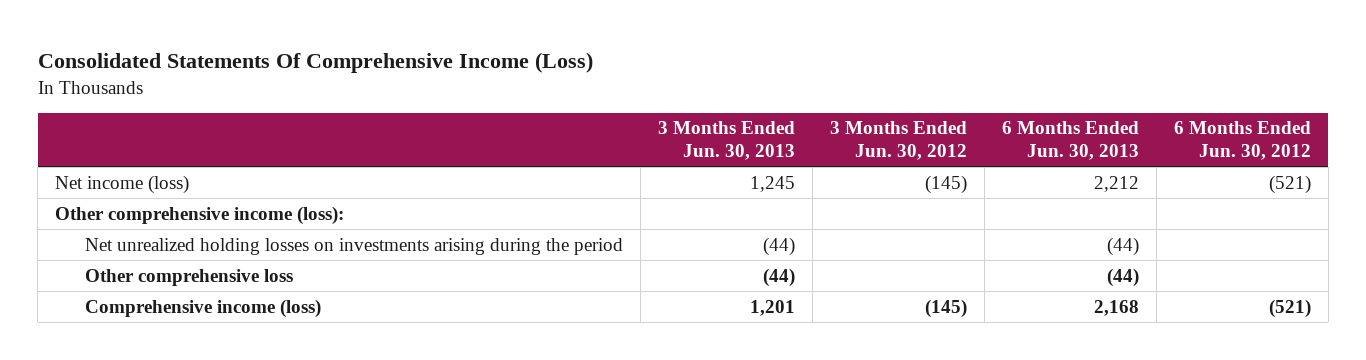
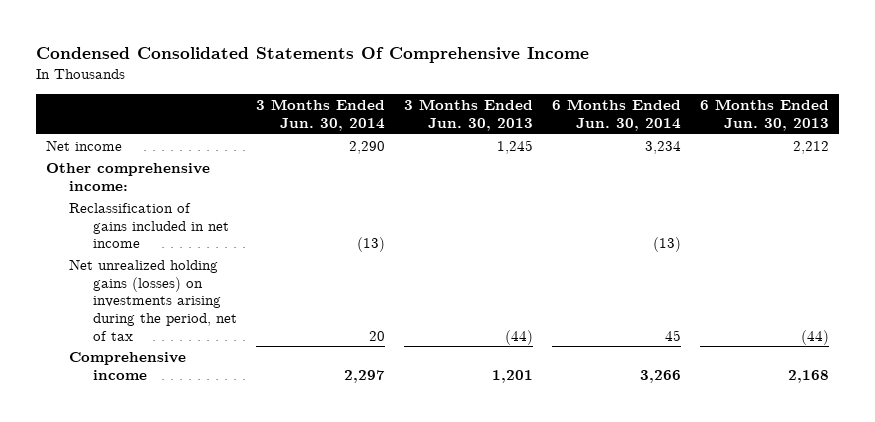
- Consolidated Statements Of Comprehensive Income (Loss)
+ Condensed Consolidated Statements Of Comprehensive Income
- | 3 Months Ended Jun. 30, 2013 | 3 Months Ended Jun. 30, 2012 | 6 Months Ended Jun. 30, 2013 | 6 Months Ended Jun. 30, 2012
+ | 3 Months Ended Jun. 30, 2014 | 3 Months Ended Jun. 30, 2013 | 6 Months Ended Jun. 30, 2014 | 6 Months Ended Jun. 30, 2013
- Net income (loss) | 1,245 | (145) | 2,212 | (521)
- Other comprehensive income (loss):
- Net unrealized holding losses on investments arising during the period | (44) | | (44) |
- Other comprehensive loss | (44) | | (44) |
- Comprehensive income (loss) | 1,201 | (145) | 2,168 | (521)
+ Net income | 2,290 | 1,245 | 3,234 | 2,212
+ Other comprehensive income:
+ Reclassification of gains included in net income | (13) | | (13) |
+ Net unrealized holding gains (losses) on investments arising during the period, net of tax | 20 | (44) | 45 | (44)
+ Comprehensive income | 2,297 | 1,201 | 3,266 | 2,168

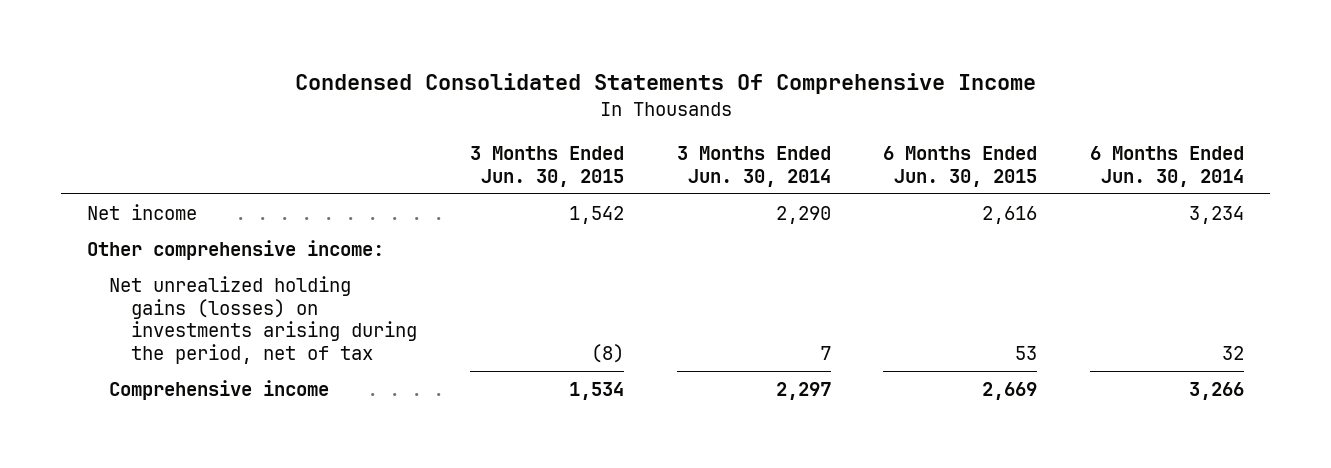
- | 3 Months Ended Jun. 30, 2014 | 3 Months Ended Jun. 30, 2013 | 6 Months Ended Jun. 30, 2014 | 6 Months Ended Jun. 30, 2013
+ | 3 Months Ended Jun. 30, 2015 | 3 Months Ended Jun. 30, 2014 | 6 Months Ended Jun. 30, 2015 | 6 Months Ended Jun. 30, 2014
- Reclassification of gains included in net income | (13) | | (13) |
- Net unrealized holding gains (losses) on investments arising during the period, net of tax | 20 | (44) | 45 | (44)
+ Net unrealized holding gains (losses) on investments arising during the period, net of tax | (8) | 7 | 53 | 32

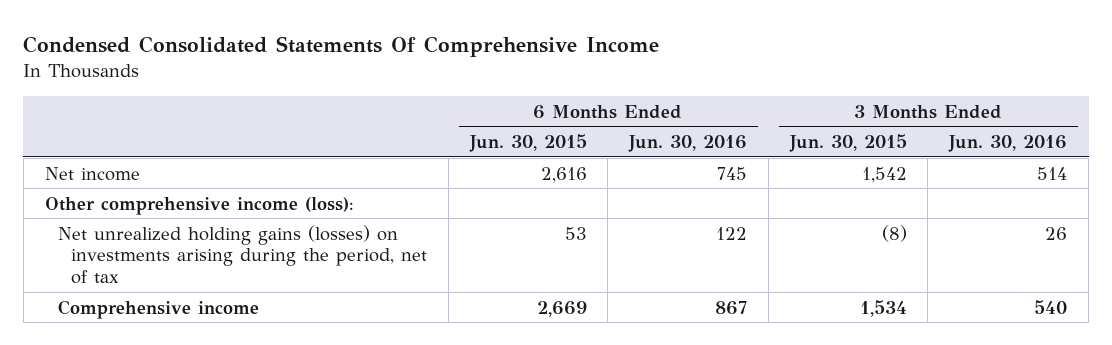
- | 3 Months Ended Jun. 30, 2015 | 3 Months Ended Jun. 30, 2014 | 6 Months Ended Jun. 30, 2015 | 6 Months Ended Jun. 30, 2014
+ | 6 Months Ended Jun. 30, 2015 | 6 Months Ended Jun. 30, 2016 | 3 Months Ended Jun. 30, 2015 | 3 Months Ended Jun. 30, 2016
- Other comprehensive income:
+ Other comprehensive income (loss):

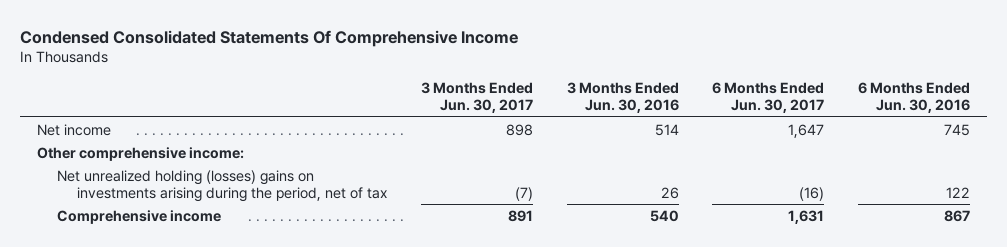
- | 6 Months Ended Jun. 30, 2015 | 6 Months Ended Jun. 30, 2016 | 3 Months Ended Jun. 30, 2015 | 3 Months Ended Jun. 30, 2016
+ | 3 Months Ended Jun. 30, 2017 | 3 Months Ended Jun. 30, 2016 | 6 Months Ended Jun. 30, 2017 | 6 Months Ended Jun. 30, 2016
- Other comprehensive income (loss):
- Net unrealized holding gains (losses) on investments arising during the period, net of tax | 53 | 122 | (8) | 26
+ Other comprehensive income:
+ Net unrealized holding (losses) gains on investments arising during the period, net of tax | (7) | 26 | (16) | 122

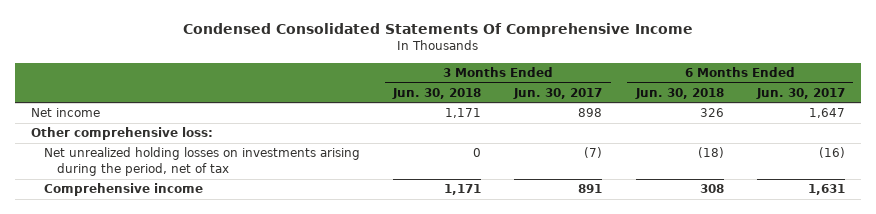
- | 3 Months Ended Jun. 30, 2017 | 3 Months Ended Jun. 30, 2016 | 6 Months Ended Jun. 30, 2017 | 6 Months Ended Jun. 30, 2016
+ | 3 Months Ended Jun. 30, 2018 | 3 Months Ended Jun. 30, 2017 | 6 Months Ended Jun. 30, 2018 | 6 Months Ended Jun. 30, 2017
- Other comprehensive income:
- Net unrealized holding (losses) gains on investments arising during the period, net of tax | (7) | 26 | (16) | 122
+ Other comprehensive loss:
+ Net unrealized holding losses on investments arising during the period, net of tax | 0 | (7) | (18) | (16)

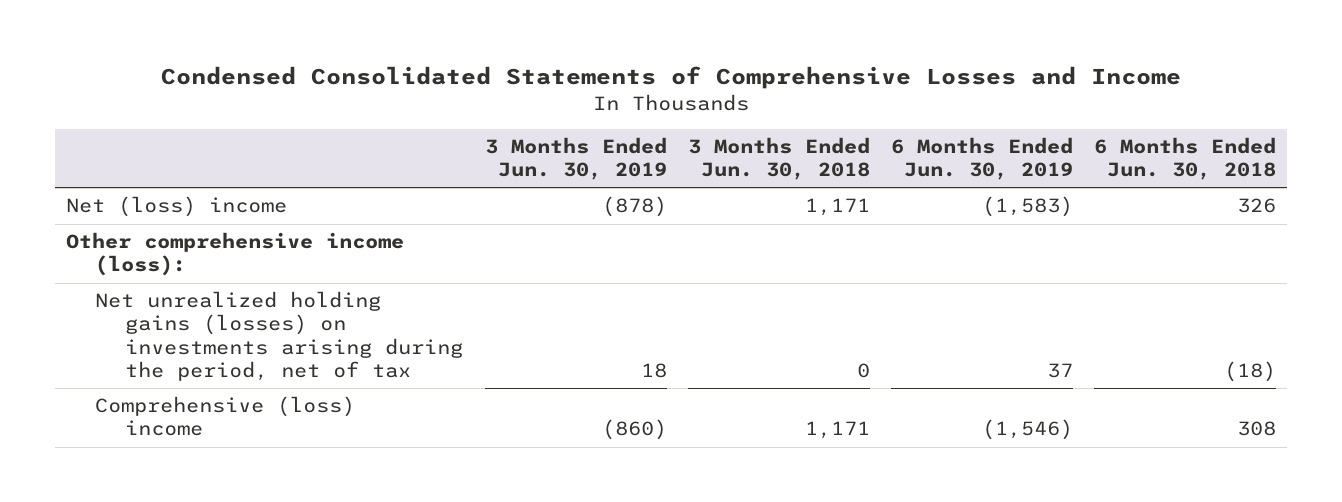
- Condensed Consolidated Statements Of Comprehensive Income
+ Condensed Consolidated Statements of Comprehensive Losses and Income
- | 3 Months Ended Jun. 30, 2018 | 3 Months Ended Jun. 30, 2017 | 6 Months Ended Jun. 30, 2018 | 6 Months Ended Jun. 30, 2017
+ | 3 Months Ended Jun. 30, 2019 | 3 Months Ended Jun. 30, 2018 | 6 Months Ended Jun. 30, 2019 | 6 Months Ended Jun. 30, 2018
- Net income | 1,171 | 898 | 326 | 1,647
- Other comprehensive loss:
- Net unrealized holding losses on investments arising during the period, net of tax | 0 | (7) | (18) | (16)
- Comprehensive income | 1,171 | 891 | 308 | 1,631
+ Net (loss) income | (878) | 1,171 | (1,583) | 326
+ Other comprehensive income (loss):
+ Net unrealized holding gains (losses) on investments arising during the period, net of tax | 18 | 0 | 37 | (18)
+ Comprehensive (loss) income | (860) | 1,171 | (1,546) | 308

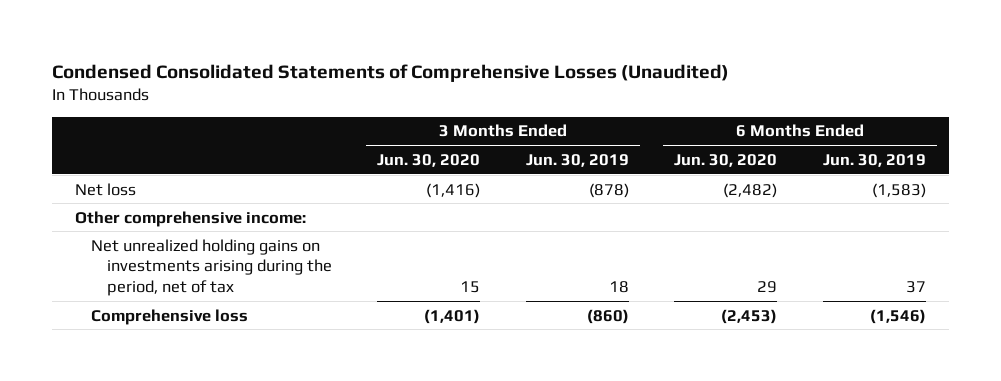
- Condensed Consolidated Statements of Comprehensive Losses and Income
+ Condensed Consolidated Statements of Comprehensive Losses (Unaudited)
- | 3 Months Ended Jun. 30, 2019 | 3 Months Ended Jun. 30, 2018 | 6 Months Ended Jun. 30, 2019 | 6 Months Ended Jun. 30, 2018
+ | 3 Months Ended Jun. 30, 2020 | 3 Months Ended Jun. 30, 2019 | 6 Months Ended Jun. 30, 2020 | 6 Months Ended Jun. 30, 2019
- Net (loss) income | (878) | 1,171 | (1,583) | 326
- Other comprehensive income (loss):
- Net unrealized holding gains (losses) on investments arising during the period, net of tax | 18 | 0 | 37 | (18)
- Comprehensive (loss) income | (860) | 1,171 | (1,546) | 308
+ Net loss | (1,416) | (878) | (2,482) | (1,583)
+ Other comprehensive income:
+ Net unrealized holding gains on investments arising during the period, net of tax | 15 | 18 | 29 | 37
+ Comprehensive loss | (1,401) | (860) | (2,453) | (1,546)

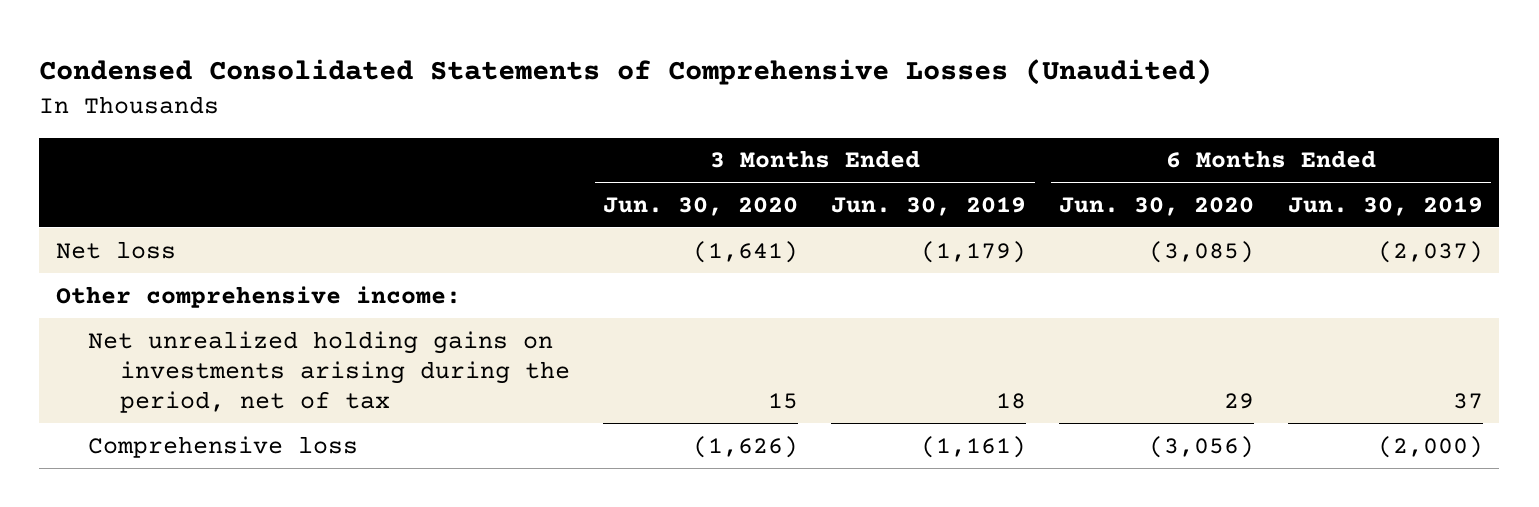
- Net loss | (1,416) | (878) | (2,482) | (1,583)
+ Net loss | (1,641) | (1,179) | (3,085) | (2,037)
- Comprehensive loss | (1,401) | (860) | (2,453) | (1,546)
+ Comprehensive loss | (1,626) | (1,161) | (3,056) | (2,000)

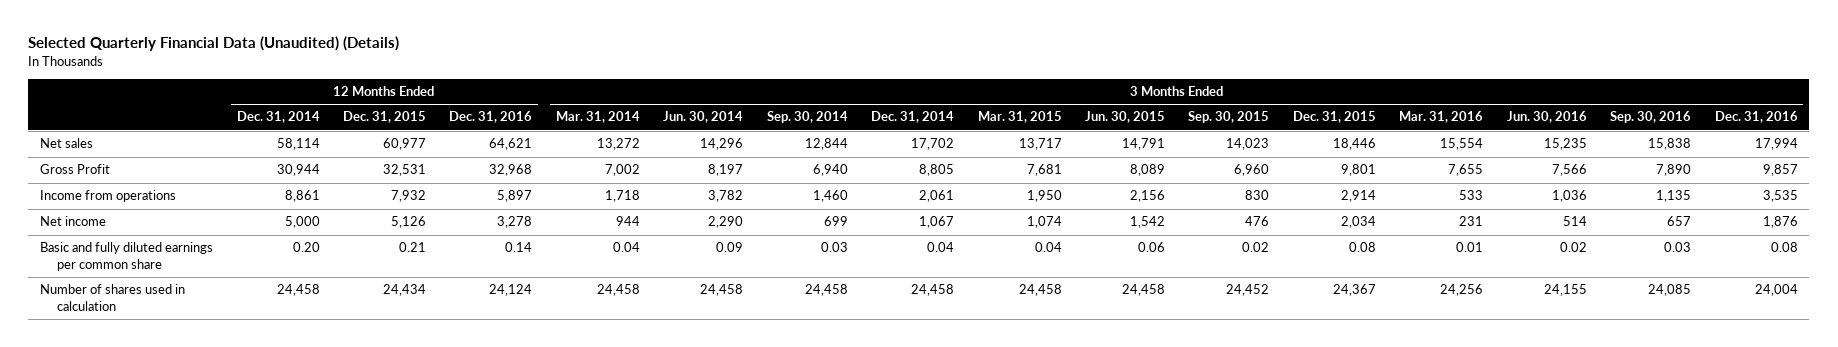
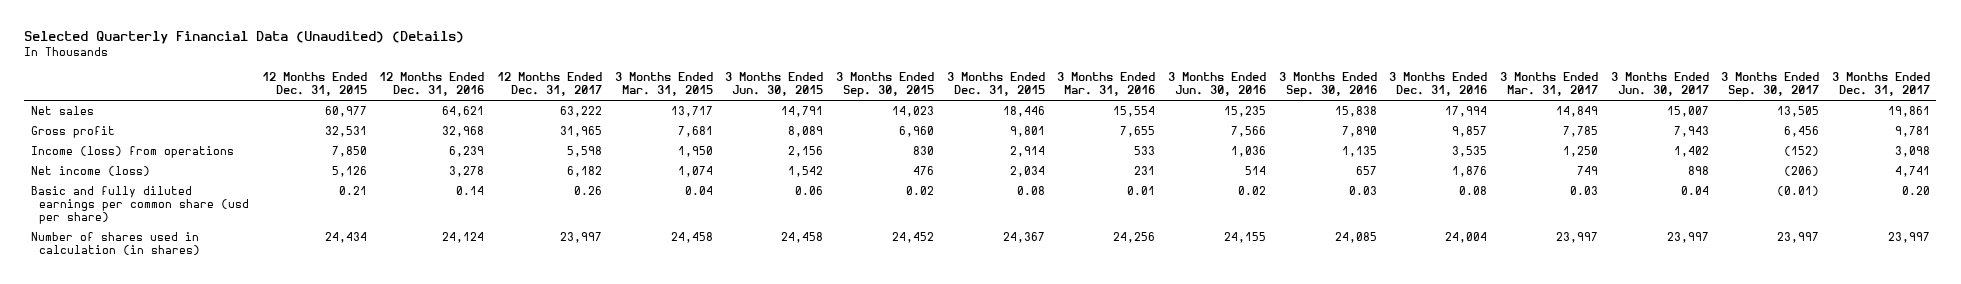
- | 12 Months Ended Dec. 31, 2014 | 12 Months Ended Dec. 31, 2015 | 12 Months Ended Dec. 31, 2016 | 3 Months Ended Mar. 31, 2014 | 3 Months Ended Jun. 30, 2014 | 3 Months Ended Sep. 30, 2014 | 3 Months Ended Dec. 31, 2014 | 3 Months Ended Mar. 31, 2015 | 3 Months Ended Jun. 30, 2015 | 3 Months Ended Sep. 30, 2015 | 3 Months Ended Dec. 31, 2015 | 3 Months Ended Mar. 31, 2016 | 3 Months Ended Jun. 30, 2016 | 3 Months Ended Sep. 30, 2016 | 3 Months Ended Dec. 31, 2016
+ | 12 Months Ended Dec. 31, 2015 | 12 Months Ended Dec. 31, 2016 | 12 Months Ended Dec. 31, 2017 | 3 Months Ended Mar. 31, 2015 | 3 Months Ended Jun. 30, 2015 | 3 Months Ended Sep. 30, 2015 | 3 Months Ended Dec. 31, 2015 | 3 Months Ended Mar. 31, 2016 | 3 Months Ended Jun. 30, 2016 | 3 Months Ended Sep. 30, 2016 | 3 Months Ended Dec. 31, 2016 | 3 Months Ended Mar. 31, 2017 | 3 Months Ended Jun. 30, 2017 | 3 Months Ended Sep. 30, 2017 | 3 Months Ended Dec. 31, 2017
- Gross Profit | 30,944 | 32,531 | 32,968 | 7,002 | 8,197 | 6,940 | 8,805 | 7,681 | 8,089 | 6,960 | 9,801 | 7,655 | 7,566 | 7,890 | 9,857
- Income from operations | 8,861 | 7,932 | 5,897 | 1,718 | 3,782 | 1,460 | 2,061 | 1,950 | 2,156 | 830 | 2,914 | 533 | 1,036 | 1,135 | 3,535
- Net income | 5,000 | 5,126 | 3,278 | 944 | 2,290 | 699 | 1,067 | 1,074 | 1,542 | 476 | 2,034 | 231 | 514 | 657 | 1,876
- Basic and fully diluted earnings per common share | 0.20 | 0.21 | 0.14 | 0.04 | 0.09 | 0.03 | 0.04 | 0.04 | 0.06 | 0.02 | 0.08 | 0.01 | 0.02 | 0.03 | 0.08
- Number of shares used in calculation | 24,458 | 24,434 | 24,124 | 24,458 | 24,458 | 24,458 | 24,458 | 24,458 | 24,458 | 24,452 | 24,367 | 24,256 | 24,155 | 24,085 | 24,004
+ Gross profit | 32,531 | 32,968 | 31,965 | 7,681 | 8,089 | 6,960 | 9,801 | 7,655 | 7,566 | 7,890 | 9,857 | 7,785 | 7,943 | 6,456 | 9,781
+ Income (loss) from operations | 7,850 | 6,239 | 5,598 | 1,950 | 2,156 | 830 | 2,914 | 533 | 1,036 | 1,135 | 3,535 | 1,250 | 1,402 | (152) | 3,098
+ Net income (loss) | 5,126 | 3,278 | 6,182 | 1,074 | 1,542 | 476 | 2,034 | 231 | 514 | 657 | 1,876 | 749 | 898 | (206) | 4,741
+ Basic and fully diluted earnings per common share (usd per share) | 0.21 | 0.14 | 0.26 | 0.04 | 0.06 | 0.02 | 0.08 | 0.01 | 0.02 | 0.03 | 0.08 | 0.03 | 0.04 | (0.01) | 0.20
+ Number of shares used in calculation (in shares) | 24,434 | 24,124 | 23,997 | 24,458 | 24,458 | 24,452 | 24,367 | 24,256 | 24,155 | 24,085 | 24,004 | 23,997 | 23,997 | 23,997 | 23,997

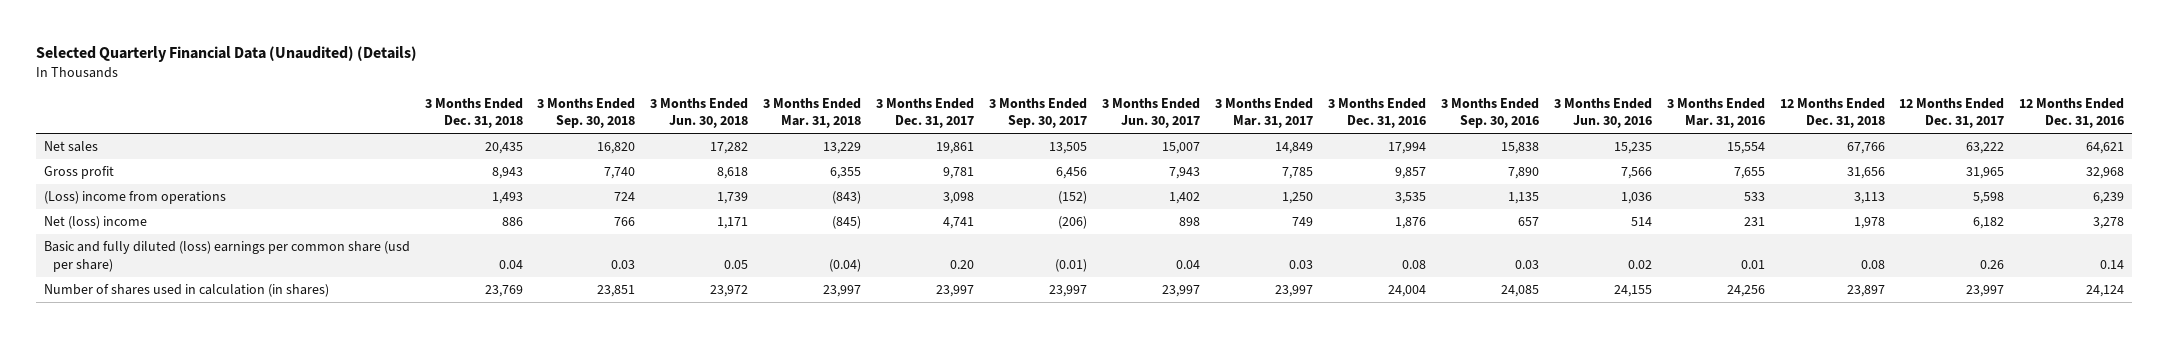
- | 12 Months Ended Dec. 31, 2015 | 12 Months Ended Dec. 31, 2016 | 12 Months Ended Dec. 31, 2017 | 3 Months Ended Mar. 31, 2015 | 3 Months Ended Jun. 30, 2015 | 3 Months Ended Sep. 30, 2015 | 3 Months Ended Dec. 31, 2015 | 3 Months Ended Mar. 31, 2016 | 3 Months Ended Jun. 30, 2016 | 3 Months Ended Sep. 30, 2016 | 3 Months Ended Dec. 31, 2016 | 3 Months Ended Mar. 31, 2017 | 3 Months Ended Jun. 30, 2017 | 3 Months Ended Sep. 30, 2017 | 3 Months Ended Dec. 31, 2017
+ | 3 Months Ended Dec. 31, 2018 | 3 Months Ended Sep. 30, 2018 | 3 Months Ended Jun. 30, 2018 | 3 Months Ended Mar. 31, 2018 | 3 Months Ended Dec. 31, 2017 | 3 Months Ended Sep. 30, 2017 | 3 Months Ended Jun. 30, 2017 | 3 Months Ended Mar. 31, 2017 | 3 Months Ended Dec. 31, 2016 | 3 Months Ended Sep. 30, 2016 | 3 Months Ended Jun. 30, 2016 | 3 Months Ended Mar. 31, 2016 | 12 Months Ended Dec. 31, 2018 | 12 Months Ended Dec. 31, 2017 | 12 Months Ended Dec. 31, 2016
- Income (loss) from operations | 7,850 | 6,239 | 5,598 | 1,950 | 2,156 | 830 | 2,914 | 533 | 1,036 | 1,135 | 3,535 | 1,250 | 1,402 | (152) | 3,098
- Net income (loss) | 5,126 | 3,278 | 6,182 | 1,074 | 1,542 | 476 | 2,034 | 231 | 514 | 657 | 1,876 | 749 | 898 | (206) | 4,741
- Basic and fully diluted earnings per common share (usd per share) | 0.21 | 0.14 | 0.26 | 0.04 | 0.06 | 0.02 | 0.08 | 0.01 | 0.02 | 0.03 | 0.08 | 0.03 | 0.04 | (0.01) | 0.20
+ (Loss) income from operations | 1,493 | 724 | 1,739 | (843) | 3,098 | (152) | 1,402 | 1,250 | 3,535 | 1,135 | 1,036 | 533 | 3,113 | 5,598 | 6,239
+ Net (loss) income | 886 | 766 | 1,171 | (845) | 4,741 | (206) | 898 | 749 | 1,876 | 657 | 514 | 231 | 1,978 | 6,182 | 3,278
+ Basic and fully diluted (loss) earnings per common share (usd per share) | 0.04 | 0.03 | 0.05 | (0.04) | 0.20 | (0.01) | 0.04 | 0.03 | 0.08 | 0.03 | 0.02 | 0.01 | 0.08 | 0.26 | 0.14

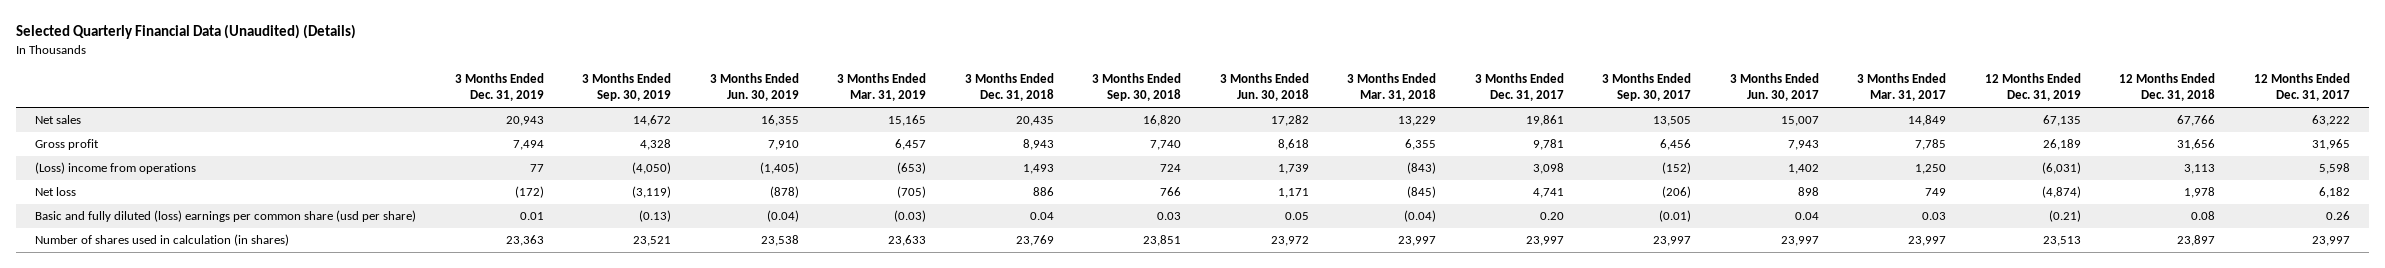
- | 3 Months Ended Dec. 31, 2018 | 3 Months Ended Sep. 30, 2018 | 3 Months Ended Jun. 30, 2018 | 3 Months Ended Mar. 31, 2018 | 3 Months Ended Dec. 31, 2017 | 3 Months Ended Sep. 30, 2017 | 3 Months Ended Jun. 30, 2017 | 3 Months Ended Mar. 31, 2017 | 3 Months Ended Dec. 31, 2016 | 3 Months Ended Sep. 30, 2016 | 3 Months Ended Jun. 30, 2016 | 3 Months Ended Mar. 31, 2016 | 12 Months Ended Dec. 31, 2018 | 12 Months Ended Dec. 31, 2017 | 12 Months Ended Dec. 31, 2016
+ | 3 Months Ended Dec. 31, 2019 | 3 Months Ended Sep. 30, 2019 | 3 Months Ended Jun. 30, 2019 | 3 Months Ended Mar. 31, 2019 | 3 Months Ended Dec. 31, 2018 | 3 Months Ended Sep. 30, 2018 | 3 Months Ended Jun. 30, 2018 | 3 Months Ended Mar. 31, 2018 | 3 Months Ended Dec. 31, 2017 | 3 Months Ended Sep. 30, 2017 | 3 Months Ended Jun. 30, 2017 | 3 Months Ended Mar. 31, 2017 | 12 Months Ended Dec. 31, 2019 | 12 Months Ended Dec. 31, 2018 | 12 Months Ended Dec. 31, 2017
- Net (loss) income | 886 | 766 | 1,171 | (845) | 4,741 | (206) | 898 | 749 | 1,876 | 657 | 514 | 231 | 1,978 | 6,182 | 3,278
+ Net loss | (172) | (3,119) | (878) | (705) | 886 | 766 | 1,171 | (845) | 4,741 | (206) | 898 | 749 | (4,874) | 1,978 | 6,182

